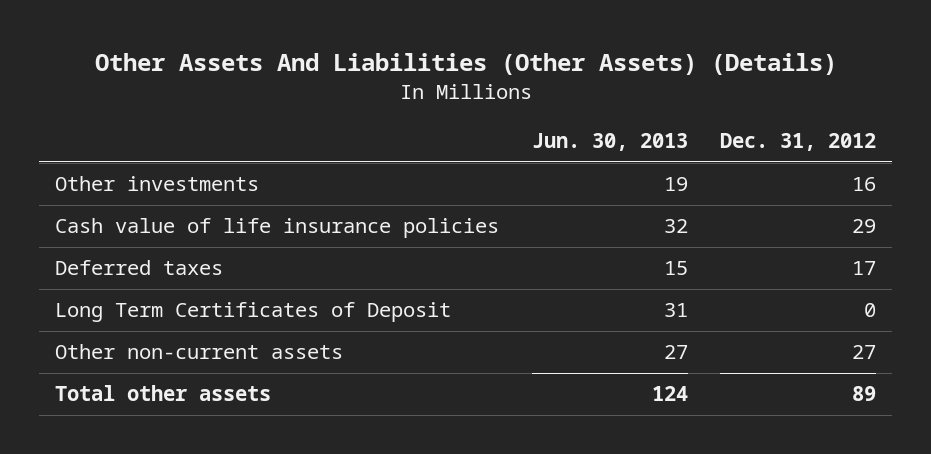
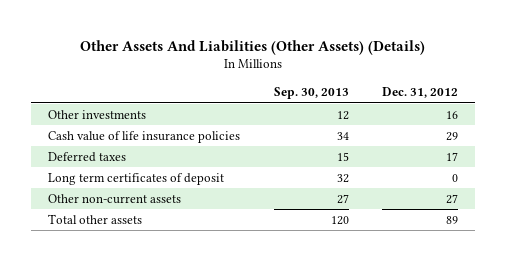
- | Jun. 30, 2013 | Dec. 31, 2012
+ | Sep. 30, 2013 | Dec. 31, 2012
- Long Term Certificates of Deposit | 31 | 0
+ Long term certificates of deposit | 32 | 0

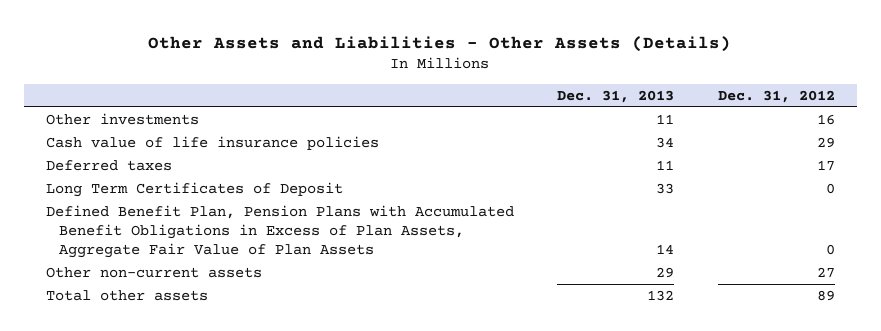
- Other Assets And Liabilities (Other Assets) (Details)
+ Other Assets and Liabilities - Other Assets (Details)
- | Sep. 30, 2013 | Dec. 31, 2012
+ | Dec. 31, 2013 | Dec. 31, 2012
- Long term certificates of deposit | 32 | 0
+ Long Term Certificates of Deposit | 33 | 0
+ Defined Benefit Plan, Pension Plans with Accumulated Benefit Obligations in Excess of Plan Assets, Aggregate Fair Value of Plan Assets | 14 | 0

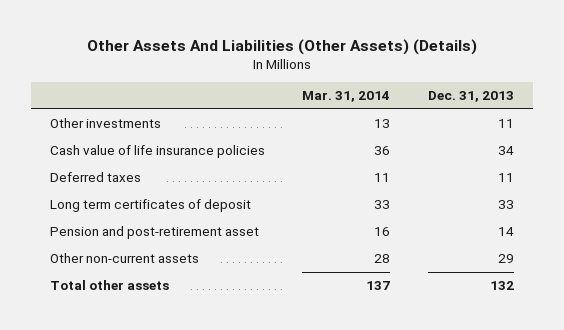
- Other Assets and Liabilities - Other Assets (Details)
+ Other Assets And Liabilities (Other Assets) (Details)
- | Dec. 31, 2013 | Dec. 31, 2012
+ | Mar. 31, 2014 | Dec. 31, 2013
- Long Term Certificates of Deposit | 33 | 0
- Defined Benefit Plan, Pension Plans with Accumulated Benefit Obligations in Excess of Plan Assets, Aggregate Fair Value of Plan Assets | 14 | 0
+ Long term certificates of deposit | 33 | 33
+ Pension and post-retirement asset | 16 | 14

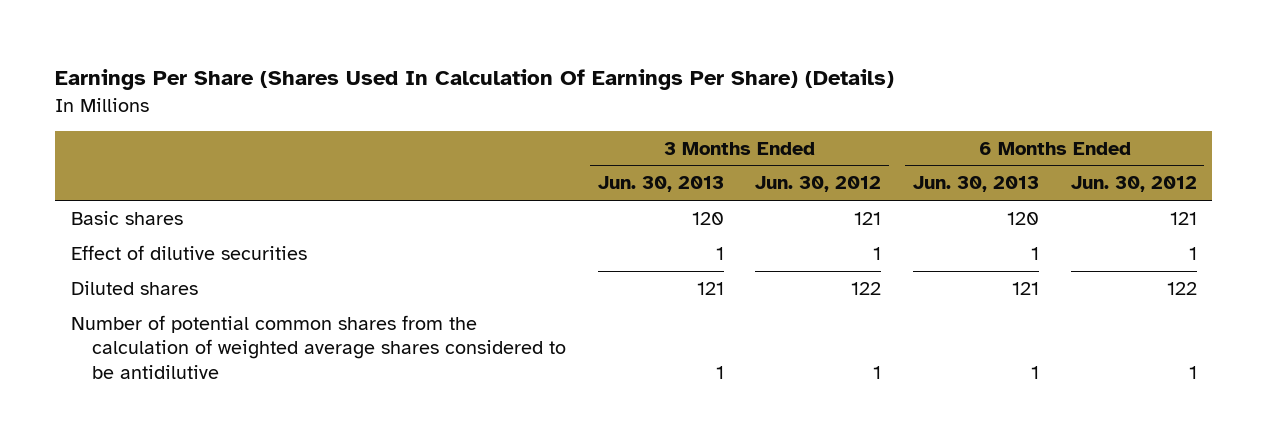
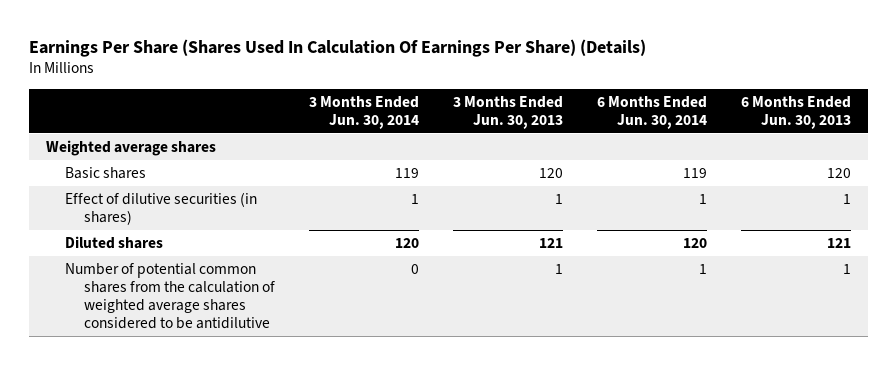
- | 3 Months Ended Jun. 30, 2013 | 3 Months Ended Jun. 30, 2012 | 6 Months Ended Jun. 30, 2013 | 6 Months Ended Jun. 30, 2012
+ | 3 Months Ended Jun. 30, 2014 | 3 Months Ended Jun. 30, 2013 | 6 Months Ended Jun. 30, 2014 | 6 Months Ended Jun. 30, 2013
+ Weighted average shares
- Effect of dilutive securities | 1 | 1 | 1 | 1
+ Effect of dilutive securities (in shares) | 1 | 1 | 1 | 1

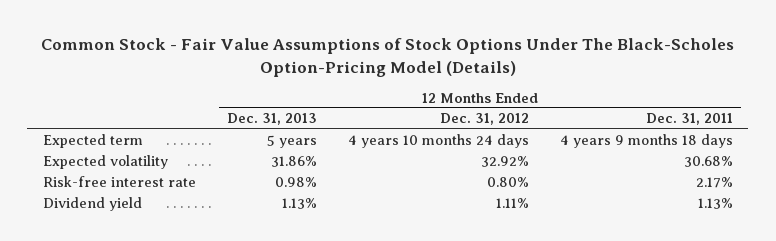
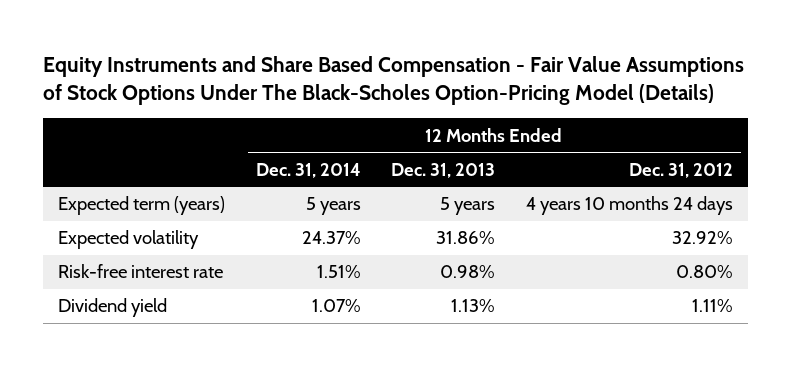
- Common Stock - Fair Value Assumptions of Stock Options Under The Black-Scholes Option-Pricing Model (Details)
+ Equity Instruments and Share Based Compensation - Fair Value Assumptions of Stock Options Under The Black-Scholes Option-Pricing Model (Details)
- | 12 Months Ended Dec. 31, 2013 | 12 Months Ended Dec. 31, 2012 | 12 Months Ended Dec. 31, 2011
+ | 12 Months Ended Dec. 31, 2014 | 12 Months Ended Dec. 31, 2013 | 12 Months Ended Dec. 31, 2012
- Expected term | 5 years | 4 years 10 months 24 days | 4 years 9 months 18 days
+ Expected term (years) | 5 years | 5 years | 4 years 10 months 24 days

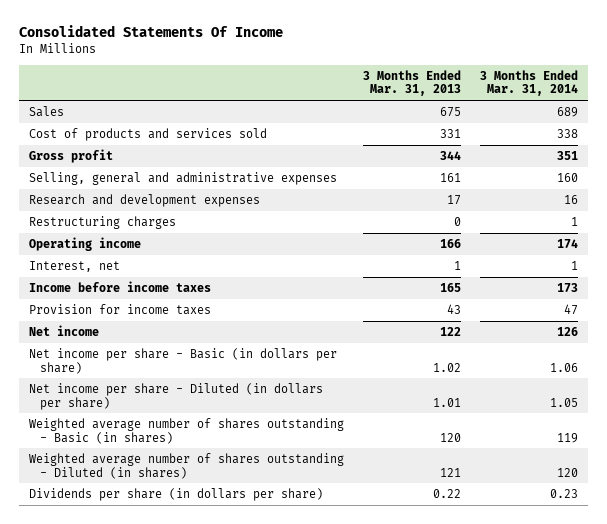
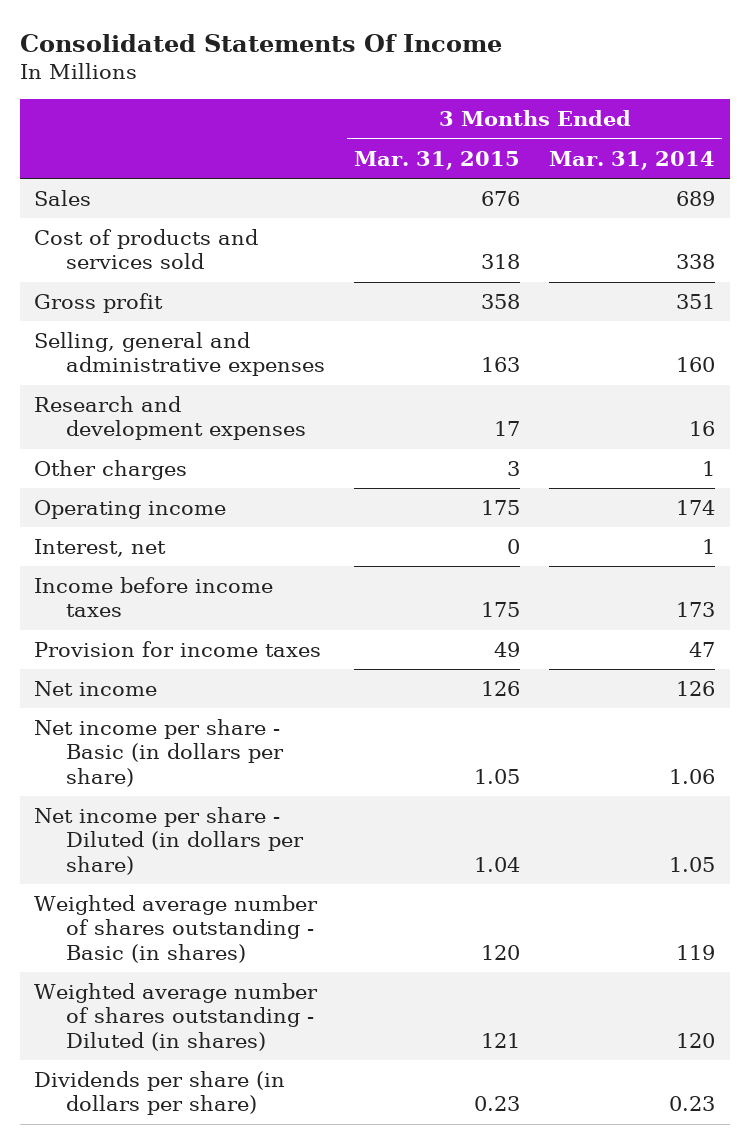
- | 3 Months Ended Mar. 31, 2013 | 3 Months Ended Mar. 31, 2014
+ | 3 Months Ended Mar. 31, 2015 | 3 Months Ended Mar. 31, 2014
- Restructuring charges | 0 | 1
+ Other charges | 3 | 1

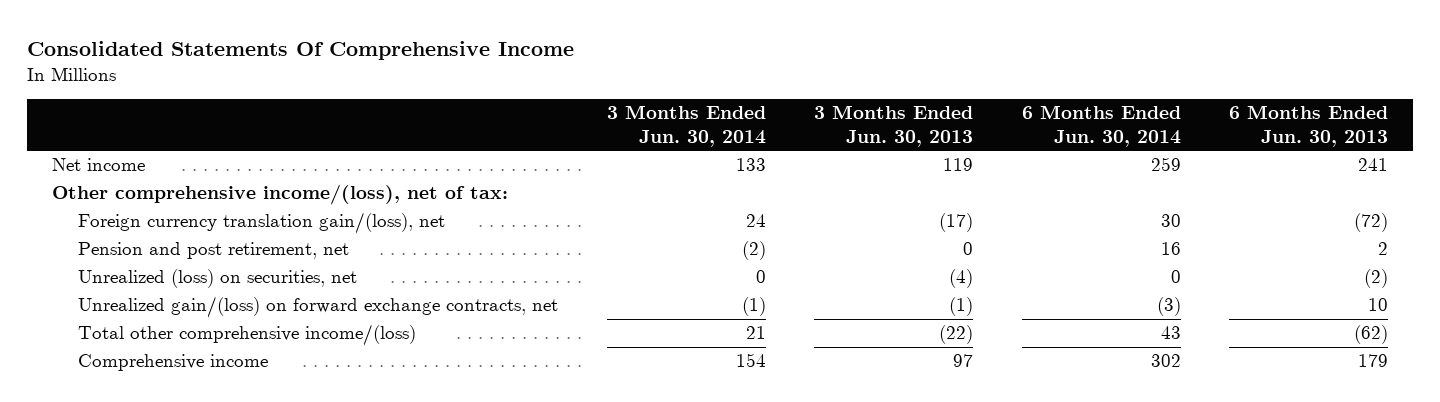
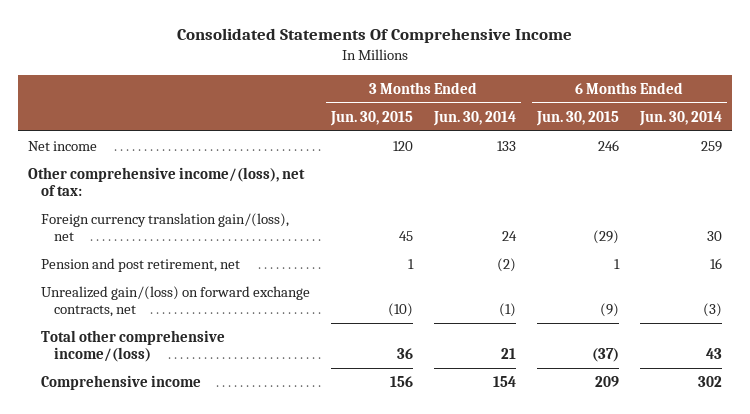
- | 3 Months Ended Jun. 30, 2014 | 3 Months Ended Jun. 30, 2013 | 6 Months Ended Jun. 30, 2014 | 6 Months Ended Jun. 30, 2013
+ | 3 Months Ended Jun. 30, 2015 | 3 Months Ended Jun. 30, 2014 | 6 Months Ended Jun. 30, 2015 | 6 Months Ended Jun. 30, 2014
- Unrealized (loss) on securities, net | 0 | (4) | 0 | (2)

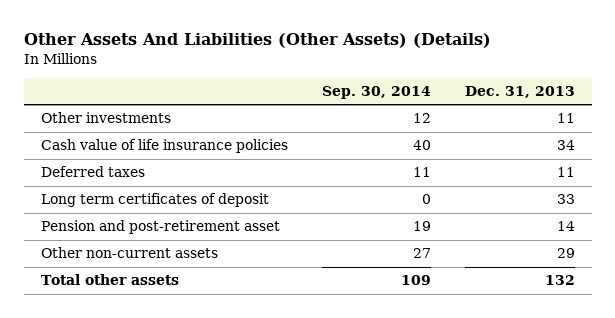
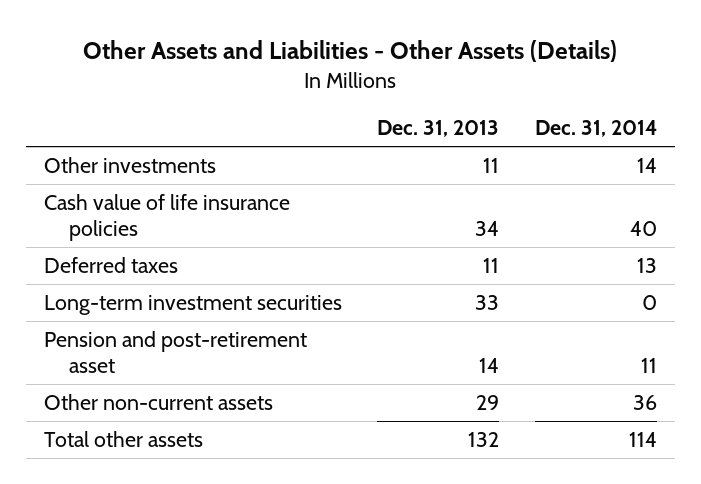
- Other Assets And Liabilities (Other Assets) (Details)
+ Other Assets and Liabilities - Other Assets (Details)
- | Sep. 30, 2014 | Dec. 31, 2013
+ | Dec. 31, 2013 | Dec. 31, 2014
- Long term certificates of deposit | 0 | 33
+ Long-term investment securities | 33 | 0

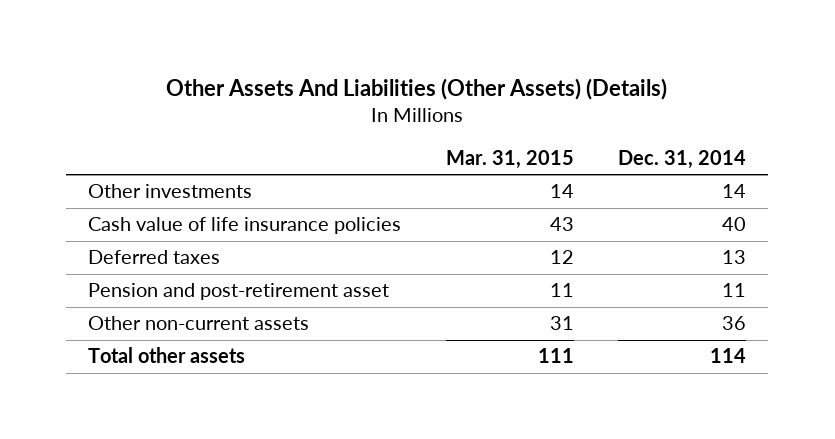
- Other Assets and Liabilities - Other Assets (Details)
+ Other Assets And Liabilities (Other Assets) (Details)
- | Dec. 31, 2013 | Dec. 31, 2014
+ | Mar. 31, 2015 | Dec. 31, 2014
- Long-term investment securities | 33 | 0

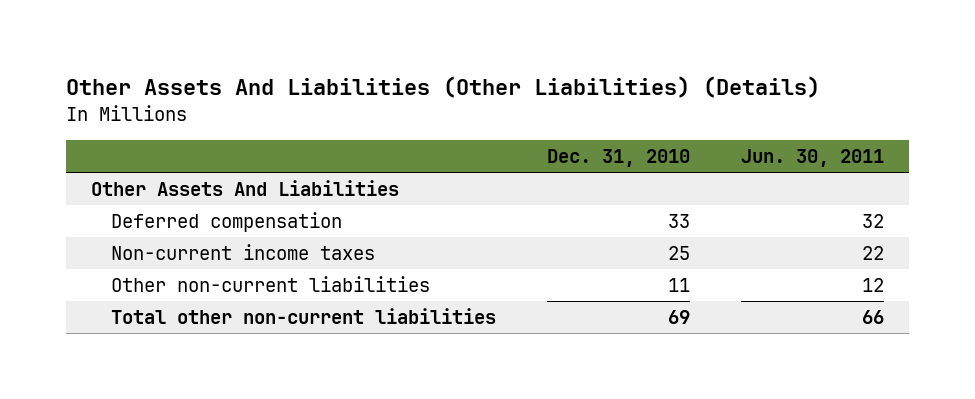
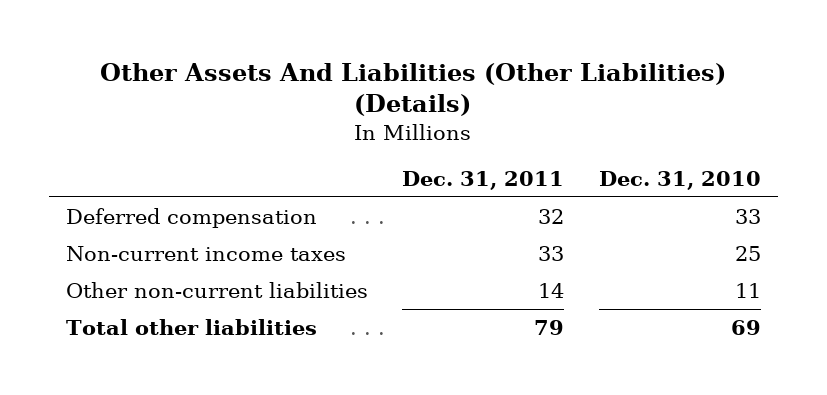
- | Dec. 31, 2010 | Jun. 30, 2011
+ | Dec. 31, 2011 | Dec. 31, 2010
- Other Assets And Liabilities
- Total other non-current liabilities | 69 | 66
+ Total other liabilities | 79 | 69

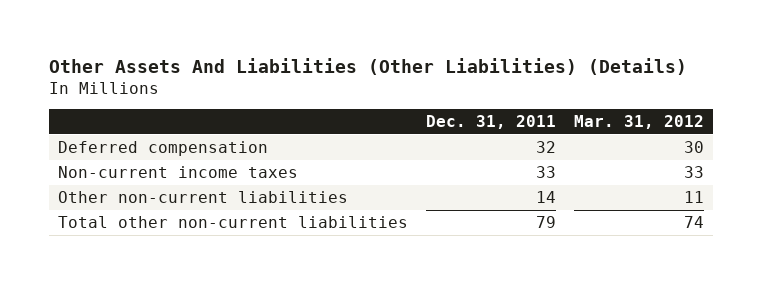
- | Dec. 31, 2011 | Dec. 31, 2010
+ | Dec. 31, 2011 | Mar. 31, 2012
- Total other liabilities | 79 | 69
+ Total other non-current liabilities | 79 | 74

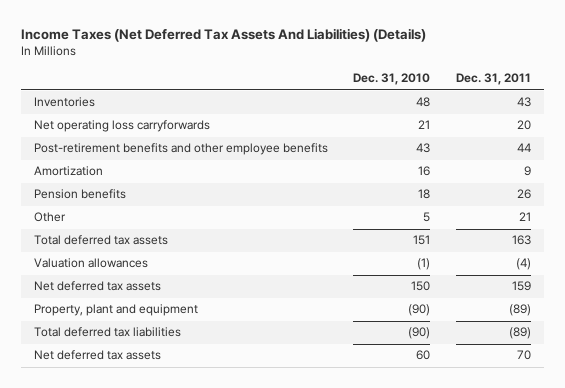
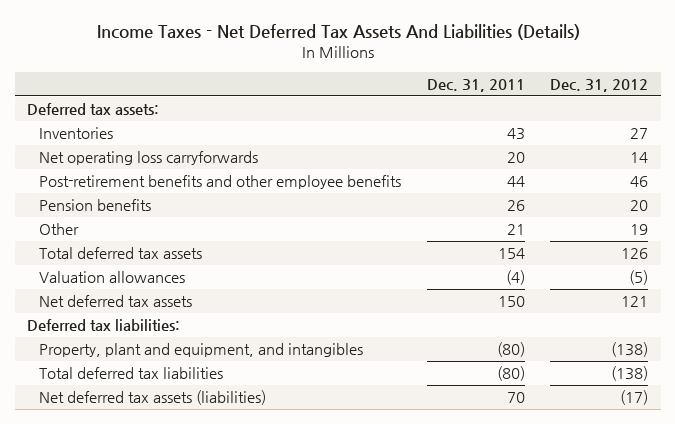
- Income Taxes (Net Deferred Tax Assets And Liabilities) (Details)
+ Income Taxes - Net Deferred Tax Assets And Liabilities (Details)
- | Dec. 31, 2010 | Dec. 31, 2011
+ | Dec. 31, 2011 | Dec. 31, 2012
+ Deferred tax assets:
- Amortization | 16 | 9
- Total deferred tax assets | 151 | 163
+ Total deferred tax assets | 154 | 126
- Net deferred tax assets | 150 | 159
- Property, plant and equipment | (90) | (89)
- Total deferred tax liabilities | (90) | (89)
- Net deferred tax assets | 60 | 70
+ Net deferred tax assets | 150 | 121
+ Deferred tax liabilities:
+ Property, plant and equipment, and intangibles | (80) | (138)
+ Total deferred tax liabilities | (80) | (138)
+ Net deferred tax assets (liabilities) | 70 | (17)

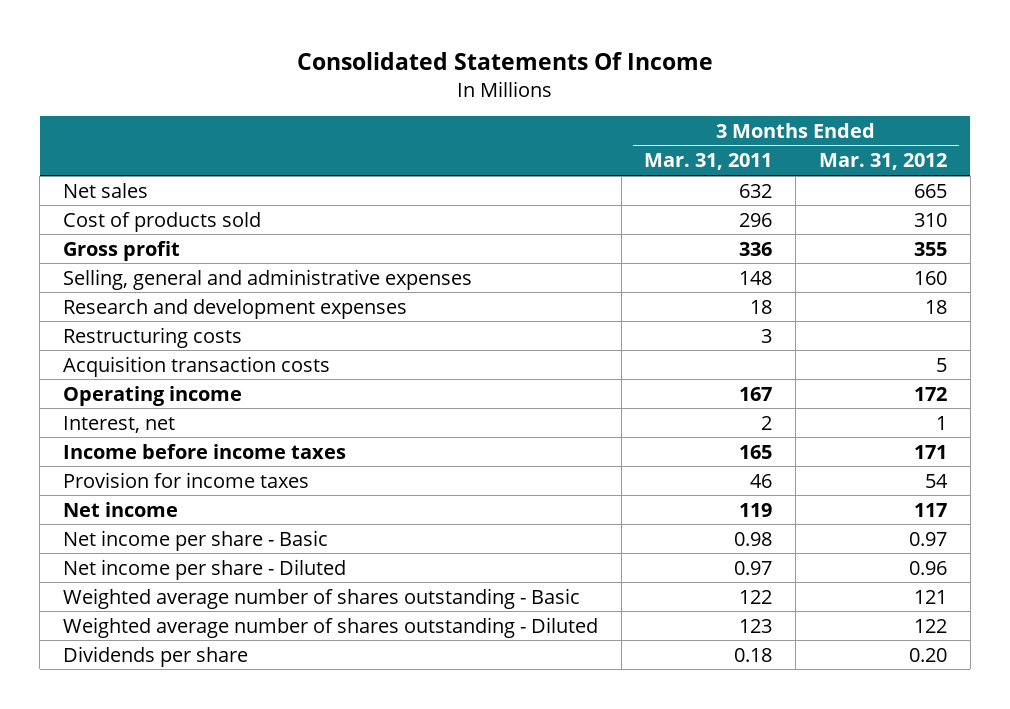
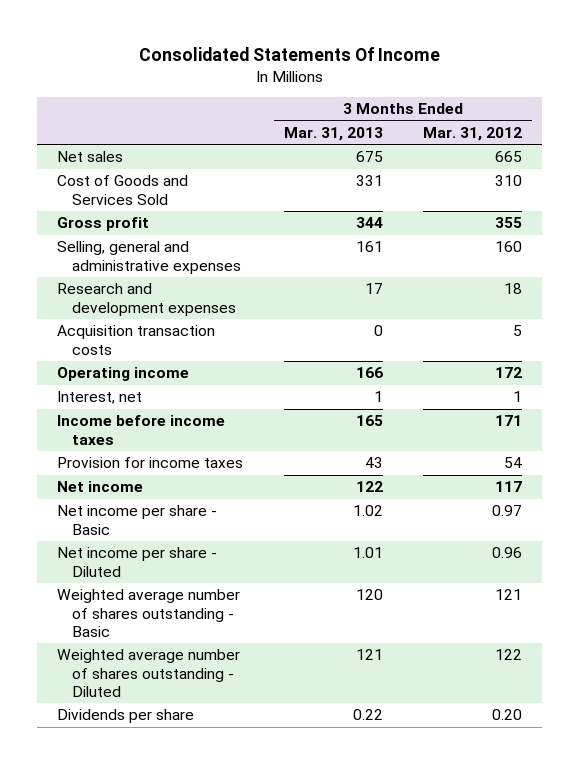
- | 3 Months Ended Mar. 31, 2011 | 3 Months Ended Mar. 31, 2012
+ | 3 Months Ended Mar. 31, 2013 | 3 Months Ended Mar. 31, 2012
- Cost of products sold | 296 | 310
+ Cost of Goods and Services Sold | 331 | 310
- Restructuring costs | 3 |

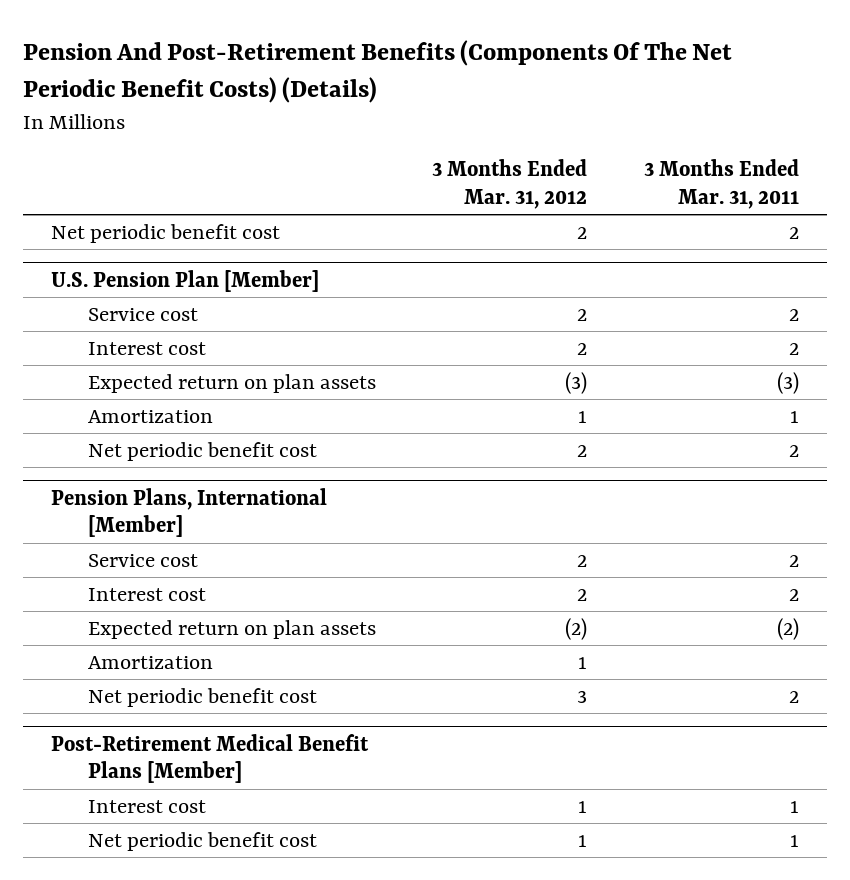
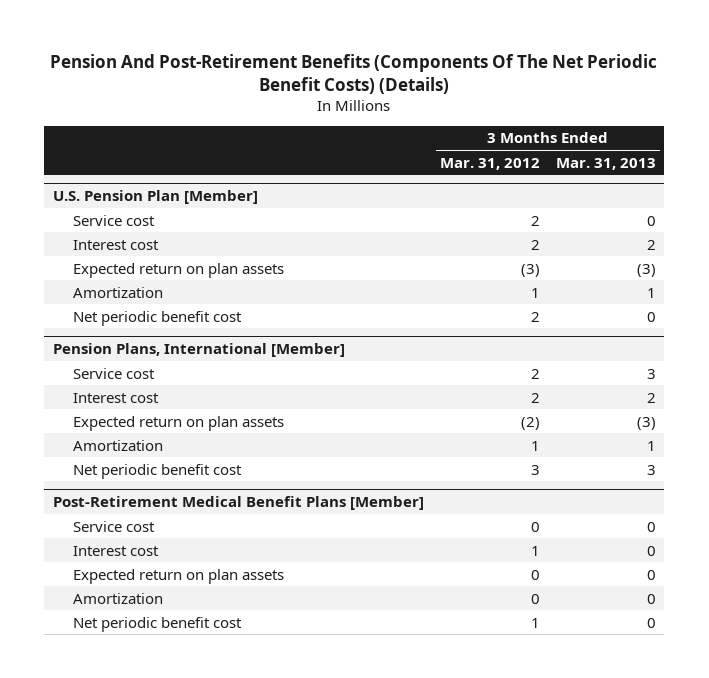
- | 3 Months Ended Mar. 31, 2012 | 3 Months Ended Mar. 31, 2011
+ | 3 Months Ended Mar. 31, 2012 | 3 Months Ended Mar. 31, 2013
- Net periodic benefit cost | 2 | 2
@ Post-Retirement Medical Benefit Plans [Member]
+ Service cost | 0 | 0
+ Expected return on plan assets | 0 | 0
+ Amortization | 0 | 0

